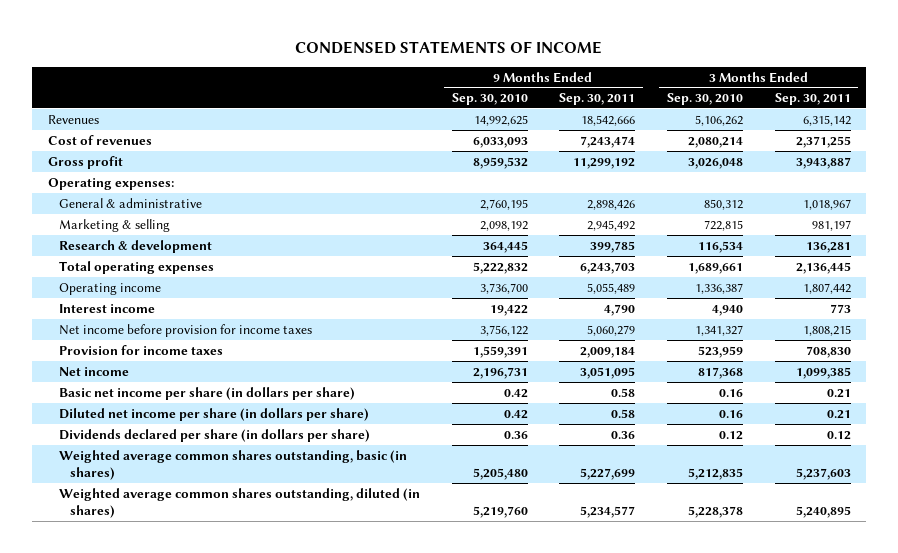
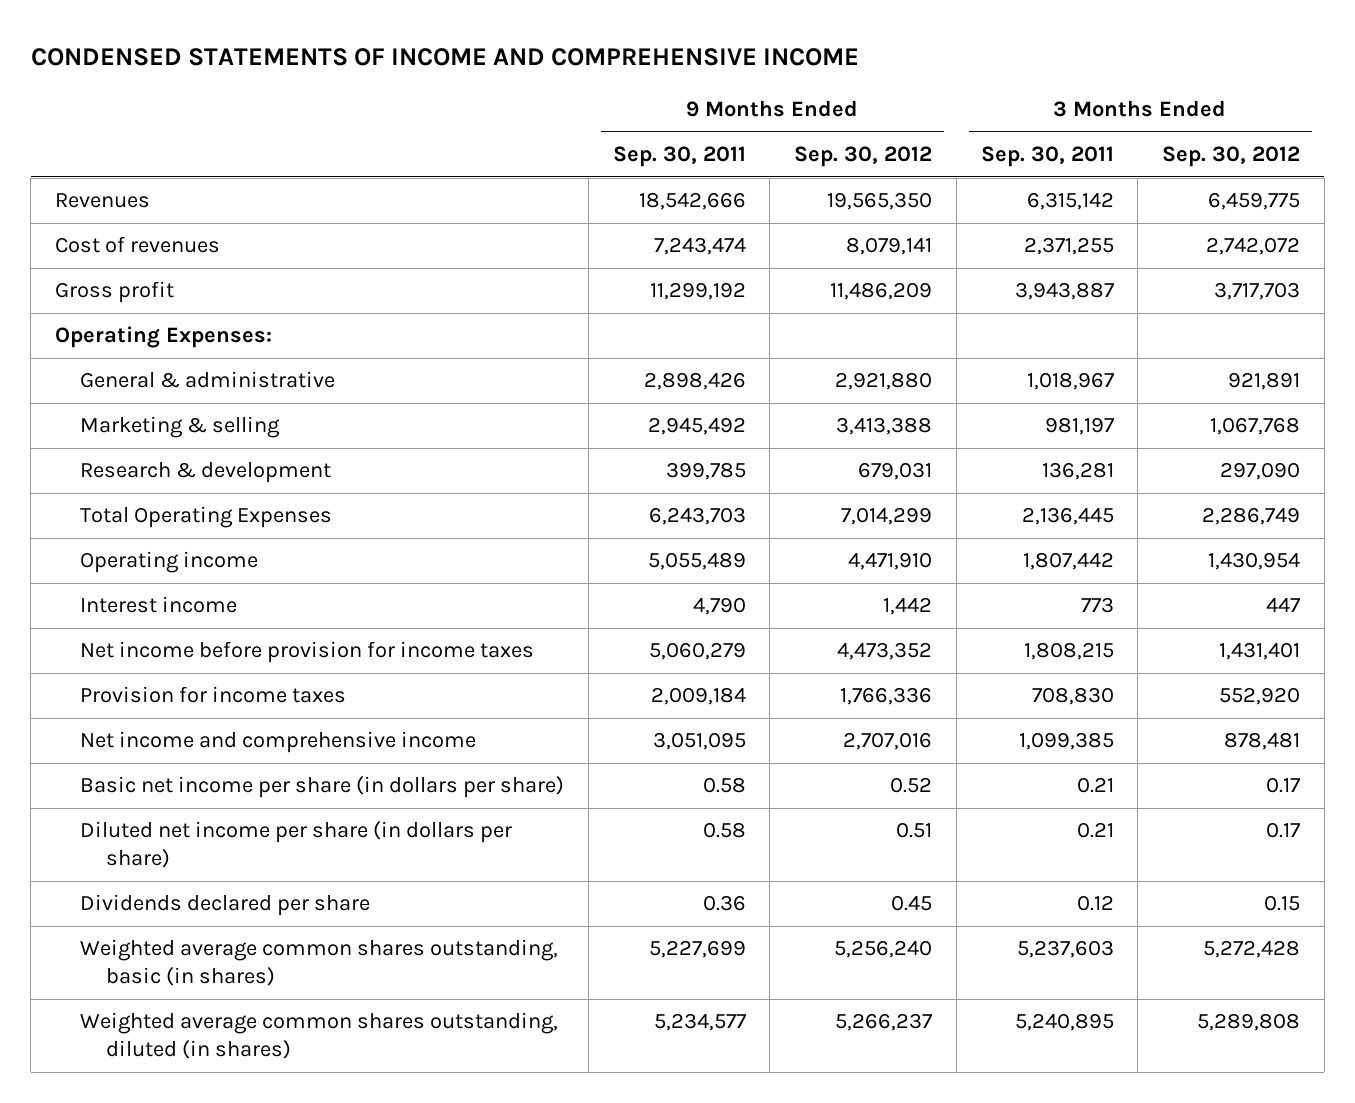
- CONDENSED STATEMENTS OF INCOME
+ CONDENSED STATEMENTS OF INCOME AND COMPREHENSIVE INCOME
- | 9 Months Ended Sep. 30, 2010 | 9 Months Ended Sep. 30, 2011 | 3 Months Ended Sep. 30, 2010 | 3 Months Ended Sep. 30, 2011
+ | 9 Months Ended Sep. 30, 2011 | 9 Months Ended Sep. 30, 2012 | 3 Months Ended Sep. 30, 2011 | 3 Months Ended Sep. 30, 2012
- Operating expenses:
+ Operating Expenses:
- Total operating expenses | 5,222,832 | 6,243,703 | 1,689,661 | 2,136,445
+ Total Operating Expenses | 6,243,703 | 7,014,299 | 2,136,445 | 2,286,749
- Net income | 2,196,731 | 3,051,095 | 817,368 | 1,099,385
+ Net income and comprehensive income | 3,051,095 | 2,707,016 | 1,099,385 | 878,481
- Dividends declared per share (in dollars per share) | 0.36 | 0.36 | 0.12 | 0.12
+ Dividends declared per share | 0.36 | 0.45 | 0.12 | 0.15

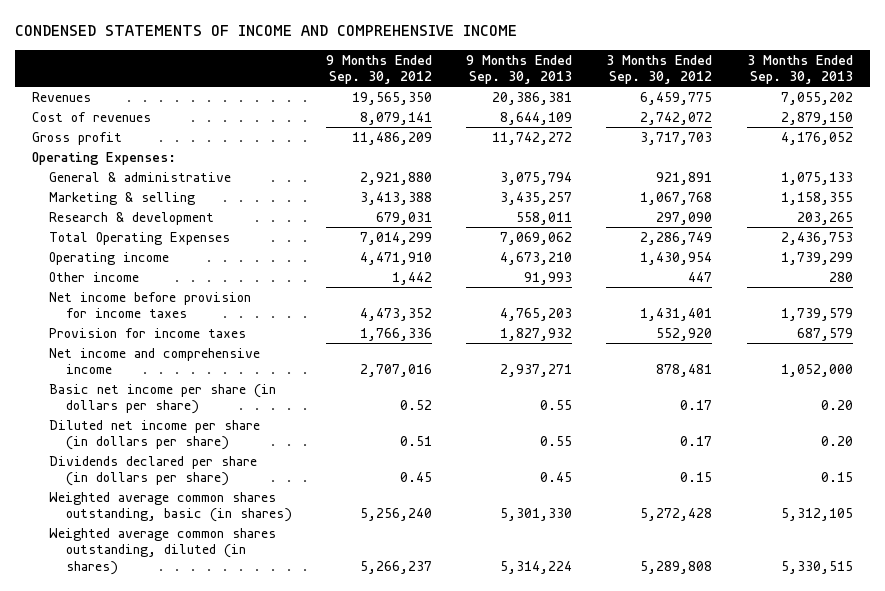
- | 9 Months Ended Sep. 30, 2011 | 9 Months Ended Sep. 30, 2012 | 3 Months Ended Sep. 30, 2011 | 3 Months Ended Sep. 30, 2012
+ | 9 Months Ended Sep. 30, 2012 | 9 Months Ended Sep. 30, 2013 | 3 Months Ended Sep. 30, 2012 | 3 Months Ended Sep. 30, 2013
- Interest income | 4,790 | 1,442 | 773 | 447
+ Other income | 1,442 | 91,993 | 447 | 280
- Dividends declared per share | 0.36 | 0.45 | 0.12 | 0.15
+ Dividends declared per share (in dollars per share) | 0.45 | 0.45 | 0.15 | 0.15

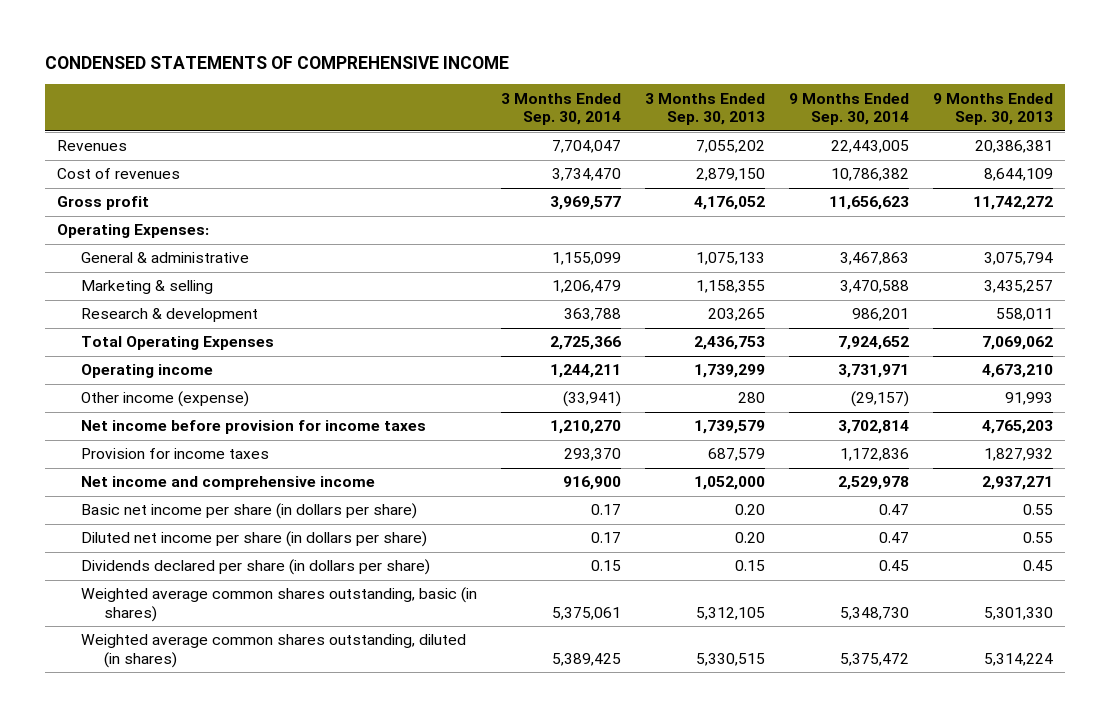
- CONDENSED STATEMENTS OF INCOME AND COMPREHENSIVE INCOME
+ CONDENSED STATEMENTS OF COMPREHENSIVE INCOME
- | 9 Months Ended Sep. 30, 2012 | 9 Months Ended Sep. 30, 2013 | 3 Months Ended Sep. 30, 2012 | 3 Months Ended Sep. 30, 2013
+ | 3 Months Ended Sep. 30, 2014 | 3 Months Ended Sep. 30, 2013 | 9 Months Ended Sep. 30, 2014 | 9 Months Ended Sep. 30, 2013
- Other income | 1,442 | 91,993 | 447 | 280
+ Other income (expense) | (33,941) | 280 | (29,157) | 91,993

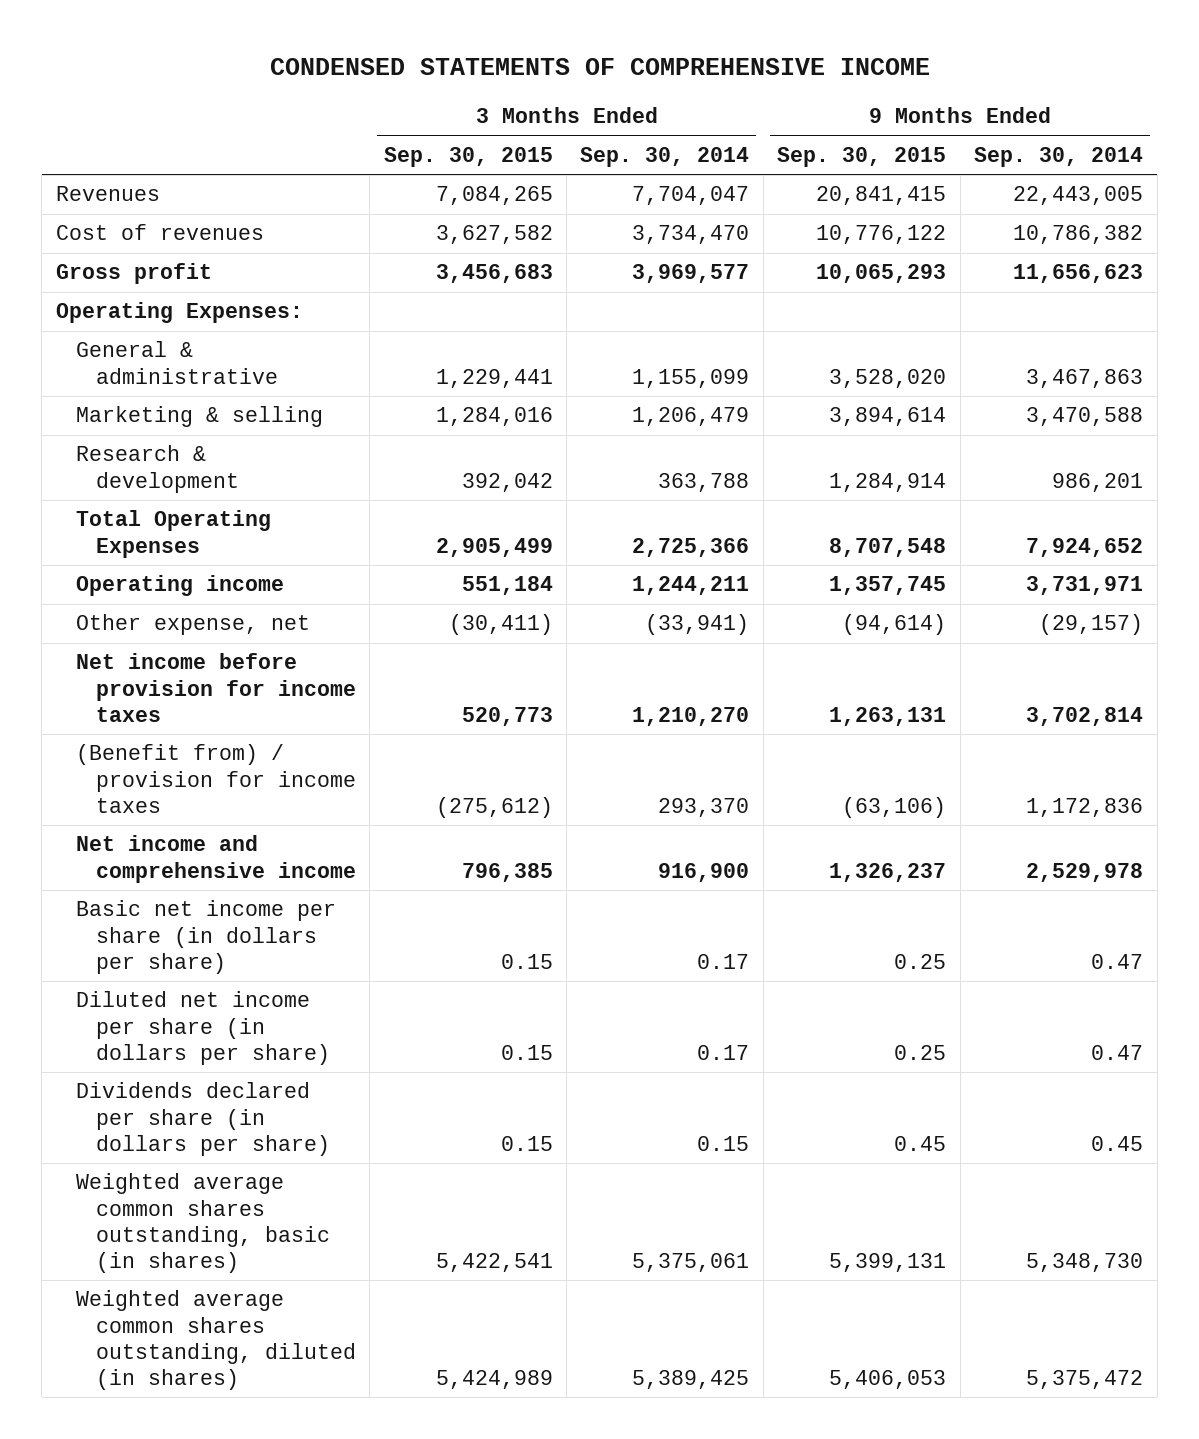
- | 3 Months Ended Sep. 30, 2014 | 3 Months Ended Sep. 30, 2013 | 9 Months Ended Sep. 30, 2014 | 9 Months Ended Sep. 30, 2013
+ | 3 Months Ended Sep. 30, 2015 | 3 Months Ended Sep. 30, 2014 | 9 Months Ended Sep. 30, 2015 | 9 Months Ended Sep. 30, 2014
- Other income (expense) | (33,941) | 280 | (29,157) | 91,993
+ Other expense, net | (30,411) | (33,941) | (94,614) | (29,157)
- Provision for income taxes | 293,370 | 687,579 | 1,172,836 | 1,827,932
+ (Benefit from) / provision for income taxes | (275,612) | 293,370 | (63,106) | 1,172,836

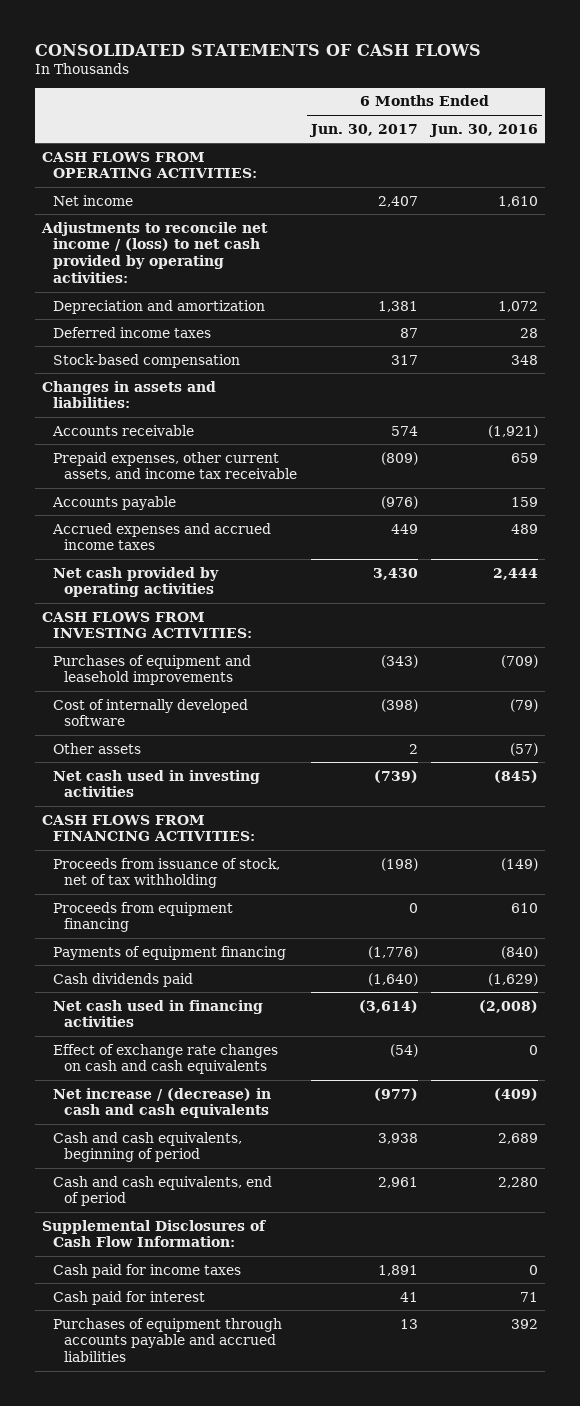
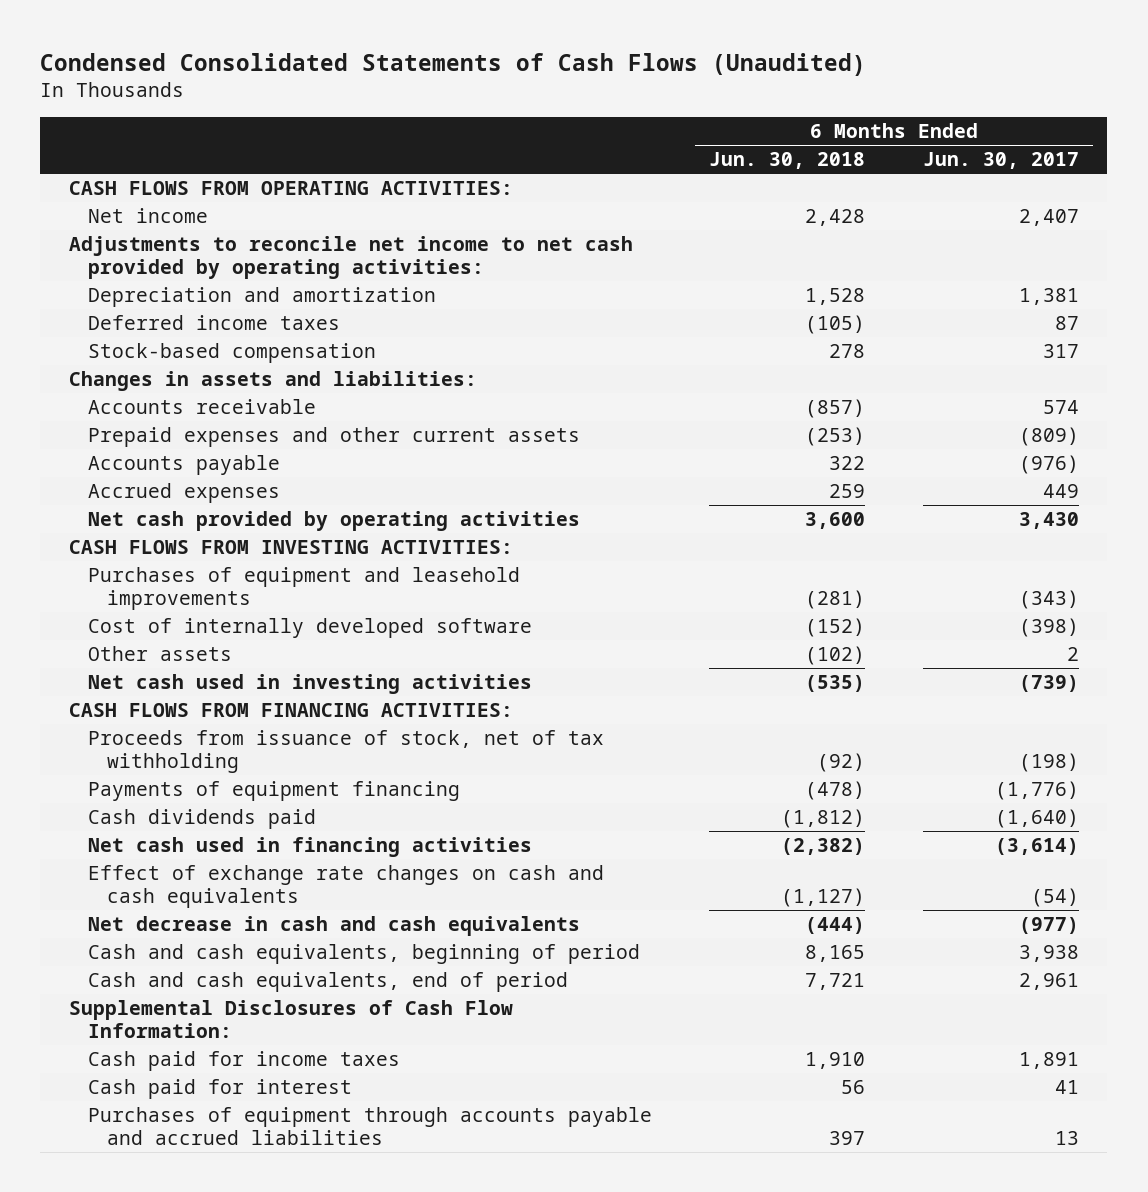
- CONSOLIDATED STATEMENTS OF CASH FLOWS
+ Condensed Consolidated Statements of Cash Flows (Unaudited)
- | 6 Months Ended Jun. 30, 2017 | 6 Months Ended Jun. 30, 2016
+ | 6 Months Ended Jun. 30, 2018 | 6 Months Ended Jun. 30, 2017
- Adjustments to reconcile net income / (loss) to net cash provided by operating activities:
+ Adjustments to reconcile net income to net cash provided by operating activities:
- Prepaid expenses, other current assets, and income tax receivable | (809) | 659
+ Prepaid expenses and other current assets | (253) | (809)
- Accrued expenses and accrued income taxes | 449 | 489
+ Accrued expenses | 259 | 449
- Proceeds from equipment financing | 0 | 610
- Net increase / (decrease) in cash and cash equivalents | (977) | (409)
+ Net decrease in cash and cash equivalents | (444) | (977)

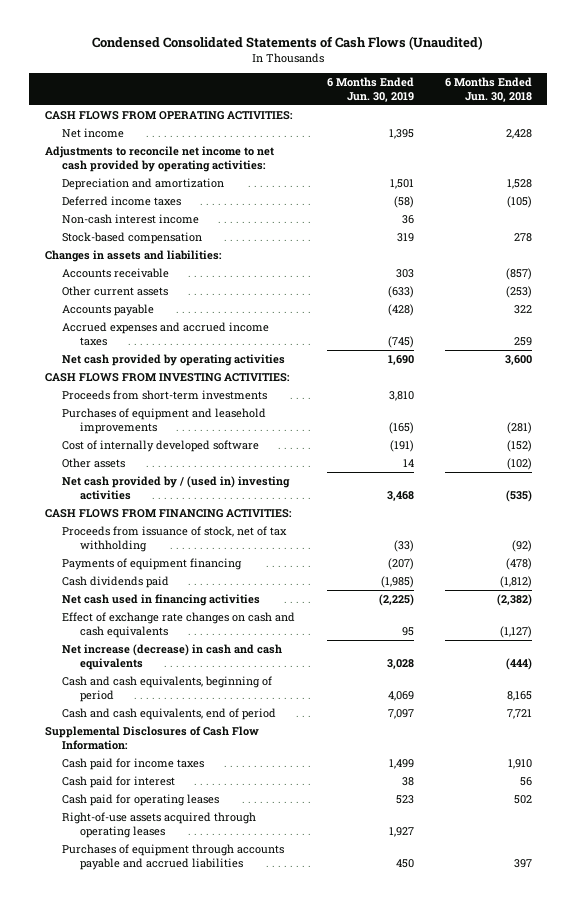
- | 6 Months Ended Jun. 30, 2018 | 6 Months Ended Jun. 30, 2017
+ | 6 Months Ended Jun. 30, 2019 | 6 Months Ended Jun. 30, 2018
+ Non-cash interest income | 36 |
- Prepaid expenses and other current assets | (253) | (809)
+ Other current assets | (633) | (253)
- Accrued expenses | 259 | 449
+ Accrued expenses and accrued income taxes | (745) | 259
+ Proceeds from short-term investments | 3,810 |
- Net cash used in investing activities | (535) | (739)
+ Net cash provided by / (used in) investing activities | 3,468 | (535)
- Net decrease in cash and cash equivalents | (444) | (977)
+ Net increase (decrease) in cash and cash equivalents | 3,028 | (444)
+ Cash paid for operating leases | 523 | 502
+ Right-of-use assets acquired through operating leases | 1,927 |

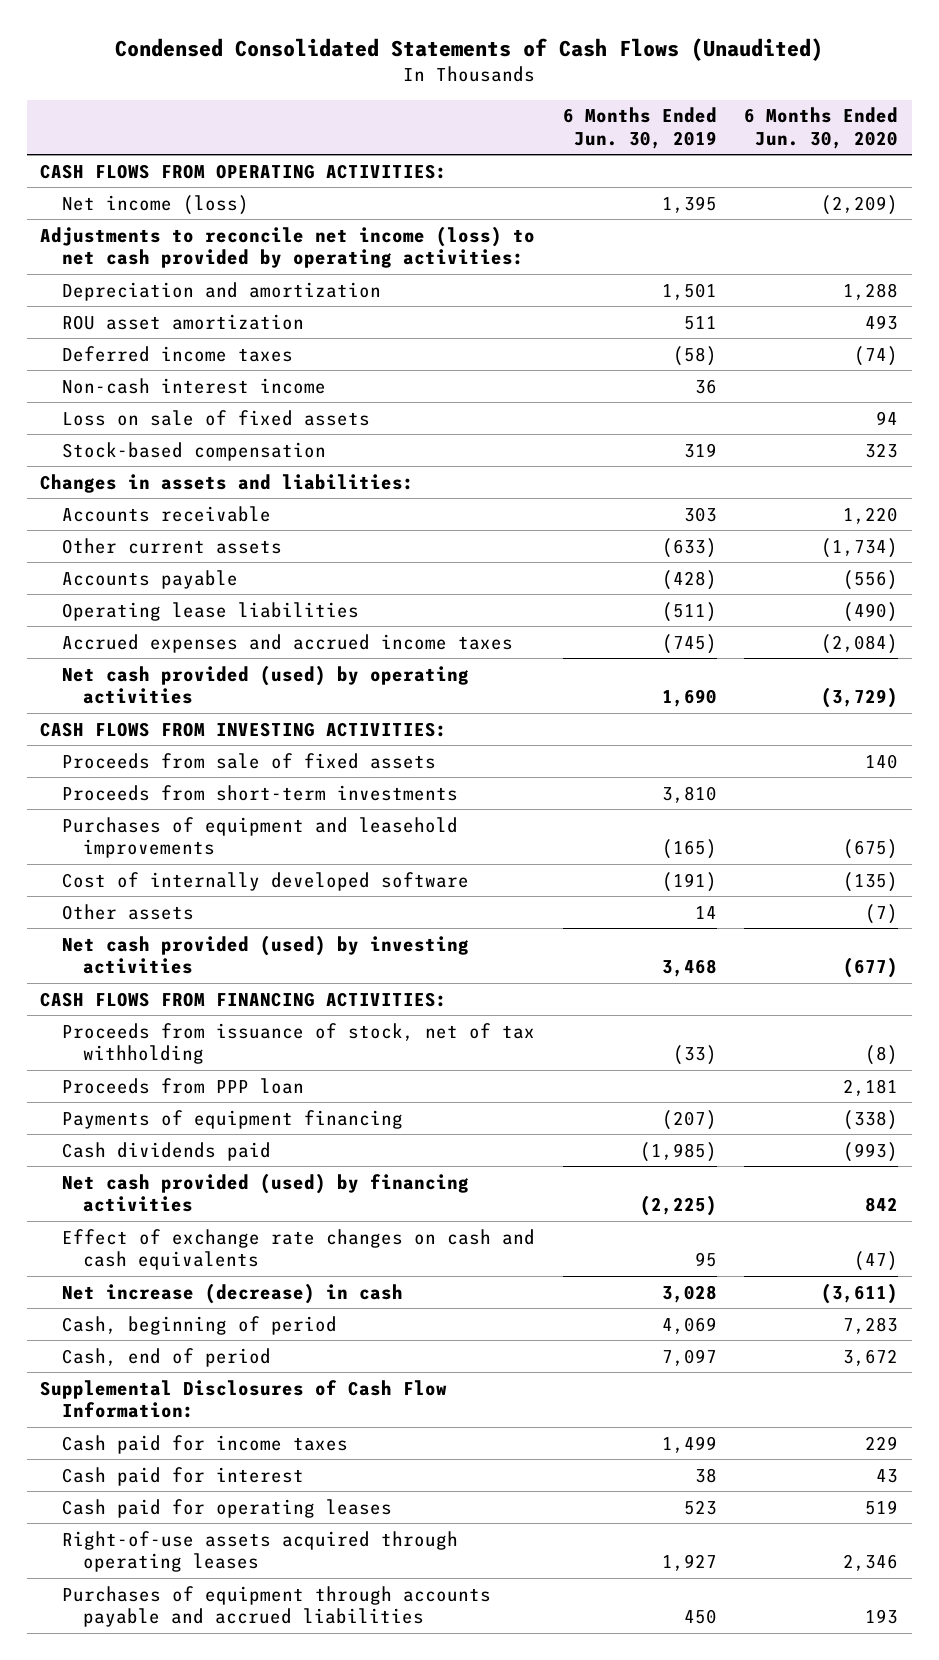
- | 6 Months Ended Jun. 30, 2019 | 6 Months Ended Jun. 30, 2018
+ | 6 Months Ended Jun. 30, 2019 | 6 Months Ended Jun. 30, 2020
- Net income | 1,395 | 2,428
- Adjustments to reconcile net income to net cash provided by operating activities:
+ Net income (loss) | 1,395 | (2,209)
+ Adjustments to reconcile net income (loss) to net cash provided by operating activities:
+ ROU asset amortization | 511 | 493
+ Loss on sale of fixed assets | | 94
+ Operating lease liabilities | (511) | (490)
- Net cash provided by operating activities | 1,690 | 3,600
+ Net cash provided (used) by operating activities | 1,690 | (3,729)
+ Proceeds from sale of fixed assets | | 140
- Net cash provided by / (used in) investing activities | 3,468 | (535)
+ Net cash provided (used) by investing activities | 3,468 | (677)
+ Proceeds from PPP loan | | 2,181
- Net cash used in financing activities | (2,225) | (2,382)
+ Net cash provided (used) by financing activities | (2,225) | 842
- Net increase (decrease) in cash and cash equivalents | 3,028 | (444)
- Cash and cash equivalents, beginning of period | 4,069 | 8,165
- Cash and cash equivalents, end of period | 7,097 | 7,721
+ Net increase (decrease) in cash | 3,028 | (3,611)
+ Cash, beginning of period | 4,069 | 7,283
+ Cash, end of period | 7,097 | 3,672

